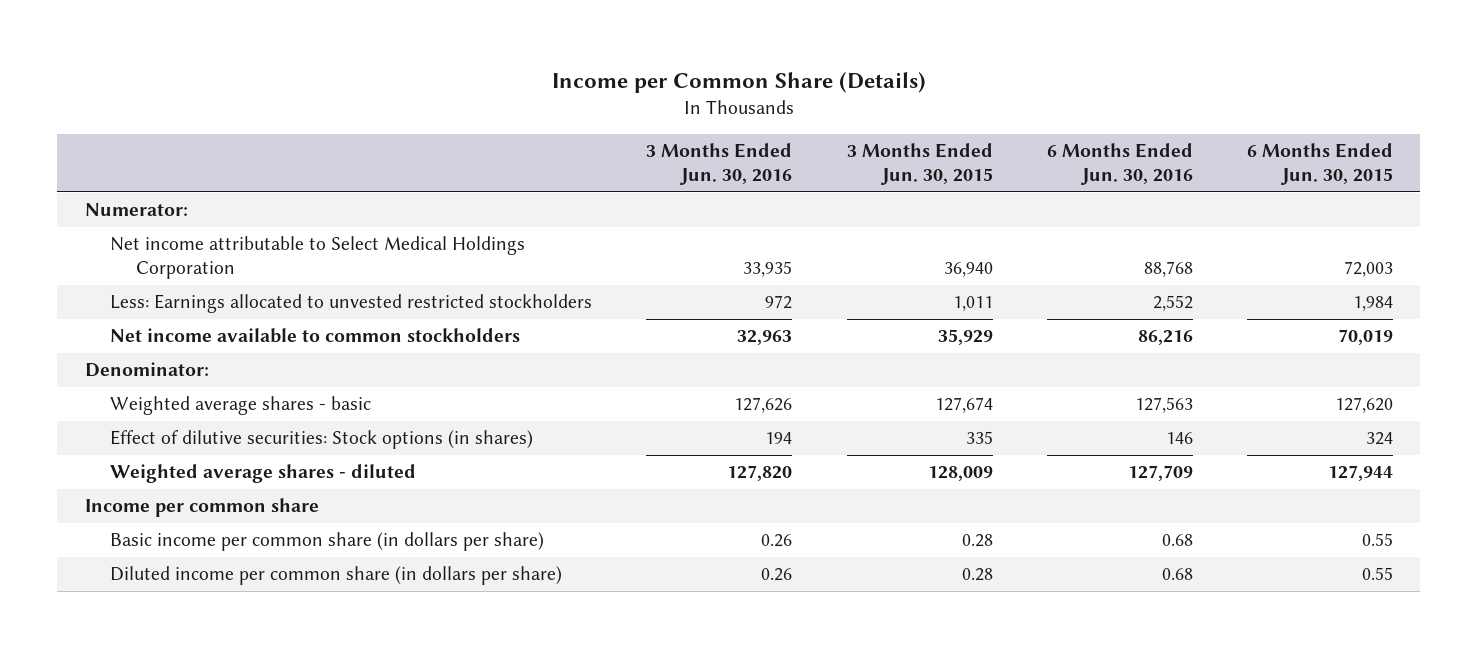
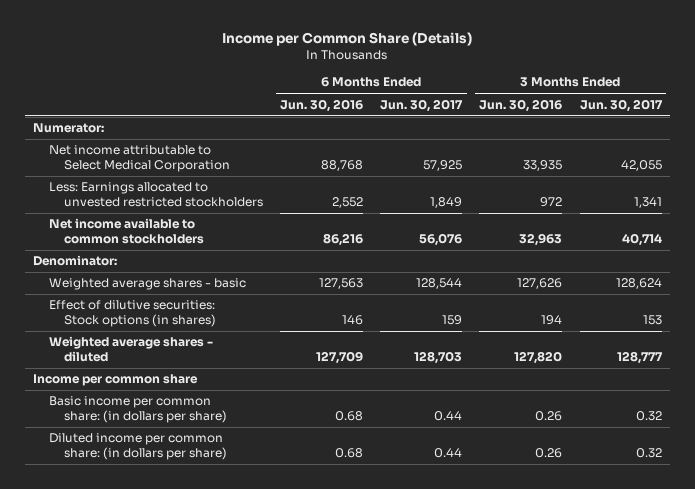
- | 3 Months Ended Jun. 30, 2016 | 3 Months Ended Jun. 30, 2015 | 6 Months Ended Jun. 30, 2016 | 6 Months Ended Jun. 30, 2015
+ | 6 Months Ended Jun. 30, 2016 | 6 Months Ended Jun. 30, 2017 | 3 Months Ended Jun. 30, 2016 | 3 Months Ended Jun. 30, 2017
- Net income attributable to Select Medical Holdings Corporation | 33,935 | 36,940 | 88,768 | 72,003
+ Net income attributable to Select Medical Corporation | 88,768 | 57,925 | 33,935 | 42,055
- Basic income per common share (in dollars per share) | 0.26 | 0.28 | 0.68 | 0.55
- Diluted income per common share (in dollars per share) | 0.26 | 0.28 | 0.68 | 0.55
+ Basic income per common share: (in dollars per share) | 0.68 | 0.44 | 0.26 | 0.32
+ Diluted income per common share: (in dollars per share) | 0.68 | 0.44 | 0.26 | 0.32

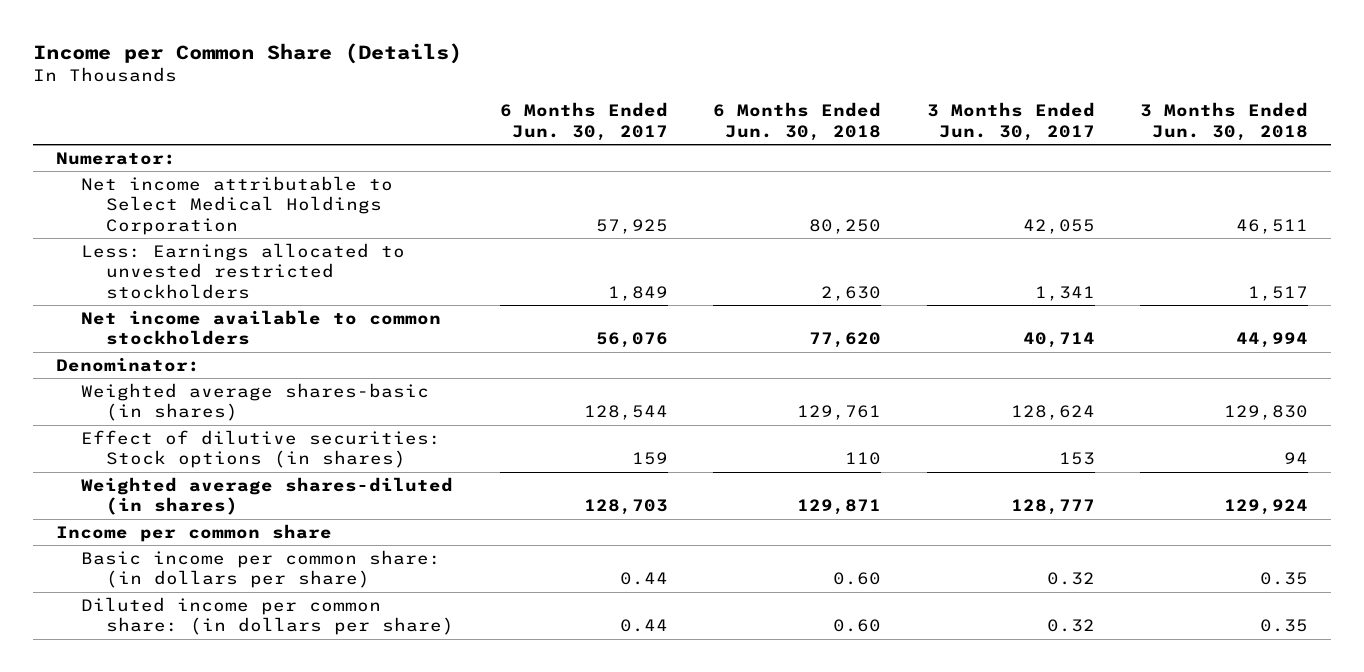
- | 6 Months Ended Jun. 30, 2016 | 6 Months Ended Jun. 30, 2017 | 3 Months Ended Jun. 30, 2016 | 3 Months Ended Jun. 30, 2017
+ | 6 Months Ended Jun. 30, 2017 | 6 Months Ended Jun. 30, 2018 | 3 Months Ended Jun. 30, 2017 | 3 Months Ended Jun. 30, 2018
- Net income attributable to Select Medical Corporation | 88,768 | 57,925 | 33,935 | 42,055
+ Net income attributable to Select Medical Holdings Corporation | 57,925 | 80,250 | 42,055 | 46,511
- Weighted average shares - basic | 127,563 | 128,544 | 127,626 | 128,624
+ Weighted average shares-basic (in shares) | 128,544 | 129,761 | 128,624 | 129,830
- Weighted average shares - diluted | 127,709 | 128,703 | 127,820 | 128,777
+ Weighted average shares-diluted (in shares) | 128,703 | 129,871 | 128,777 | 129,924

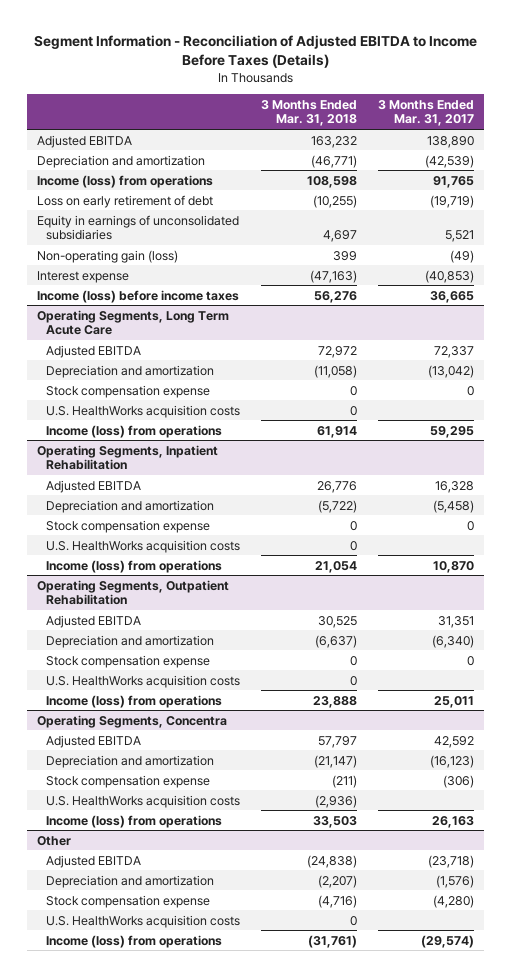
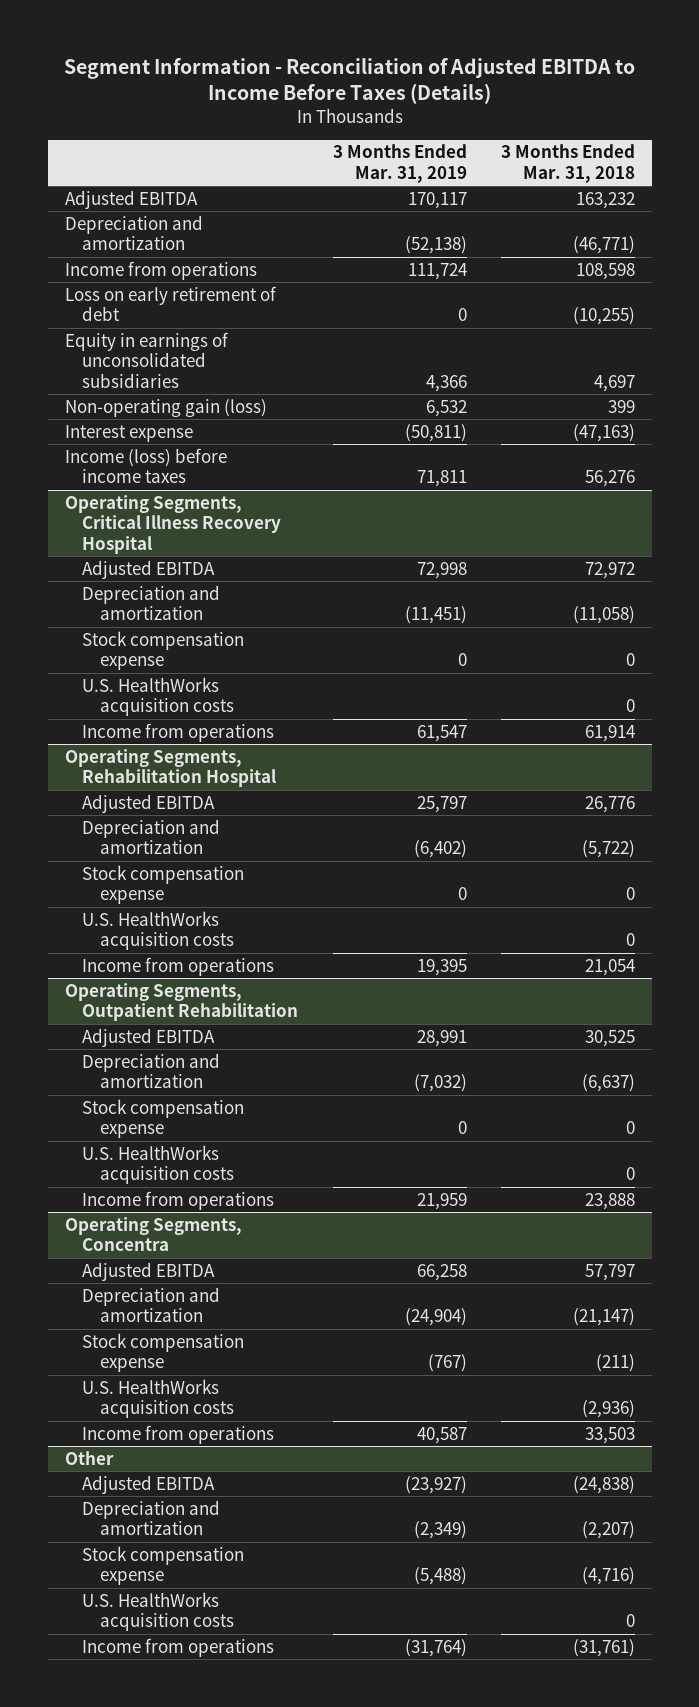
- | 3 Months Ended Mar. 31, 2018 | 3 Months Ended Mar. 31, 2017
+ | 3 Months Ended Mar. 31, 2019 | 3 Months Ended Mar. 31, 2018
- Income (loss) from operations | 108,598 | 91,765
+ Income from operations | 111,724 | 108,598
- Operating Segments, Long Term Acute Care
+ Operating Segments, Critical Illness Recovery Hospital
- Income (loss) from operations | 61,914 | 59,295
- Operating Segments, Inpatient Rehabilitation
+ Income from operations | 61,547 | 61,914
+ Operating Segments, Rehabilitation Hospital
- Income (loss) from operations | 21,054 | 10,870
+ Income from operations | 19,395 | 21,054
@ Operating Segments, Outpatient Rehabilitation
- Income (loss) from operations | 23,888 | 25,011
+ Income from operations | 21,959 | 23,888
@ Operating Segments, Concentra
- Income (loss) from operations | 33,503 | 26,163
+ Income from operations | 40,587 | 33,503
@ Other
- Income (loss) from operations | (31,761) | (29,574)
+ Income from operations | (31,764) | (31,761)

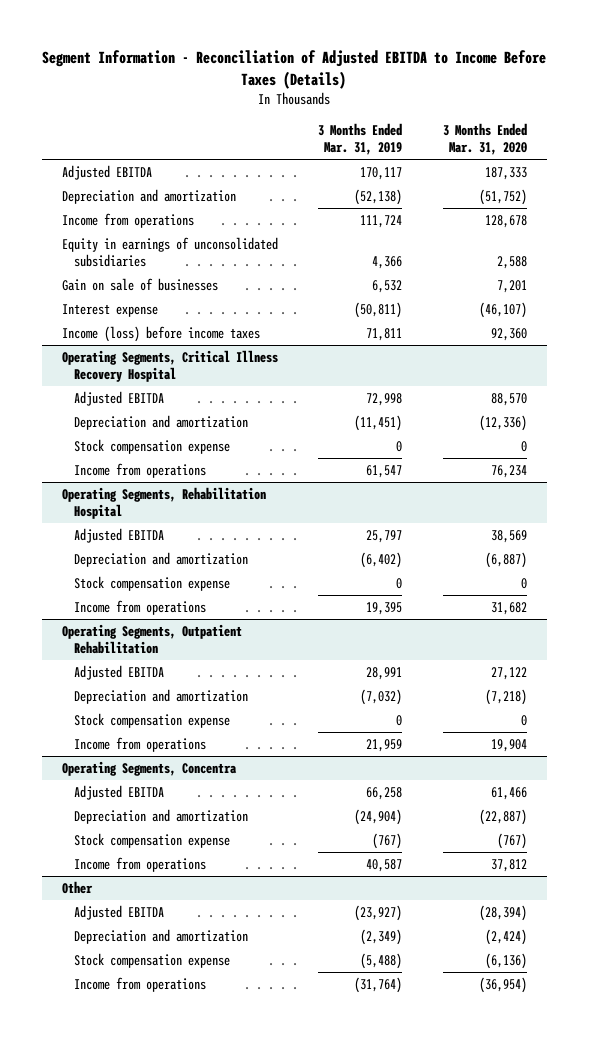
- | 3 Months Ended Mar. 31, 2019 | 3 Months Ended Mar. 31, 2018
+ | 3 Months Ended Mar. 31, 2019 | 3 Months Ended Mar. 31, 2020
- Loss on early retirement of debt | 0 | (10,255)
- Non-operating gain (loss) | 6,532 | 399
+ Gain on sale of businesses | 6,532 | 7,201
@ Operating Segments, Critical Illness Recovery Hospital
- U.S. HealthWorks acquisition costs | | 0
@ Operating Segments, Rehabilitation Hospital
- U.S. HealthWorks acquisition costs | | 0
@ Operating Segments, Outpatient Rehabilitation
- U.S. HealthWorks acquisition costs | | 0
@ Operating Segments, Concentra
- U.S. HealthWorks acquisition costs | | (2,936)
@ Other
- U.S. HealthWorks acquisition costs | | 0

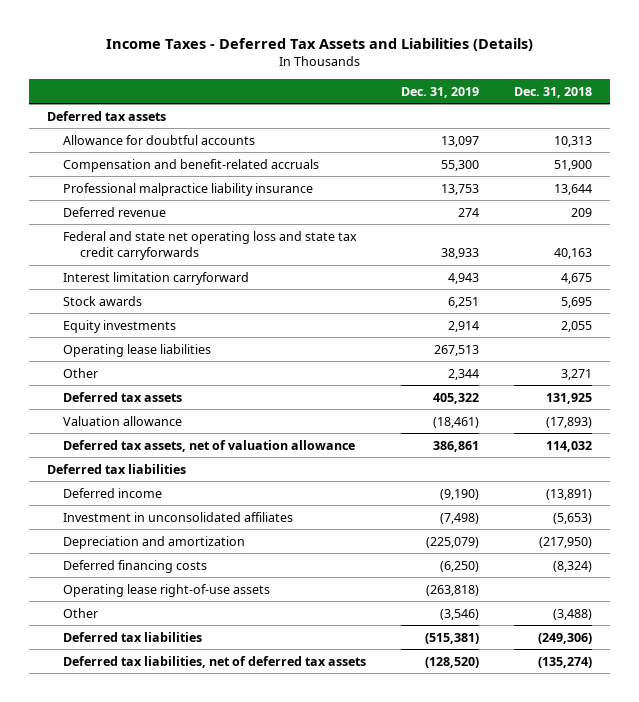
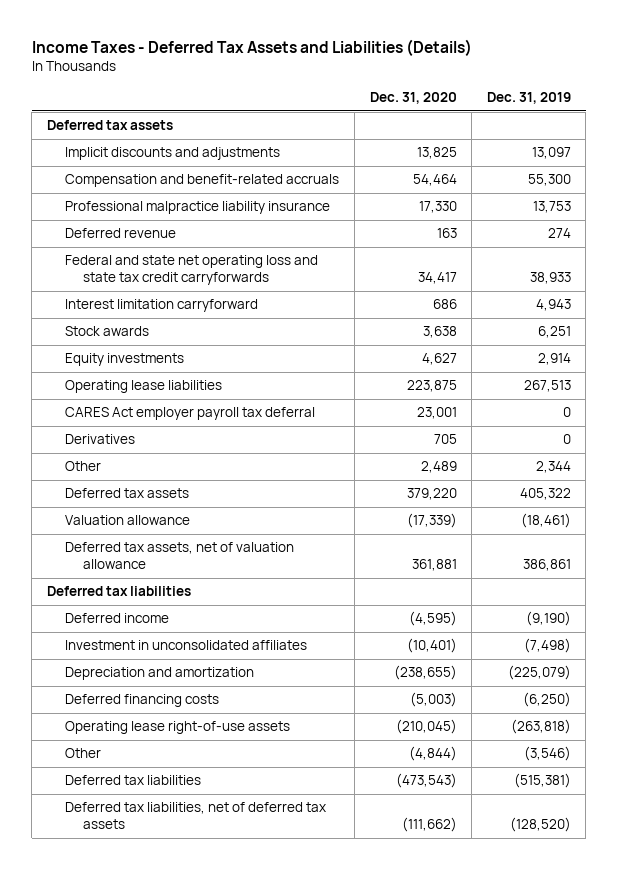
- | Dec. 31, 2019 | Dec. 31, 2018
+ | Dec. 31, 2020 | Dec. 31, 2019
- Allowance for doubtful accounts | 13,097 | 10,313
+ Implicit discounts and adjustments | 13,825 | 13,097
+ CARES Act employer payroll tax deferral | 23,001 | 0
+ Derivatives | 705 | 0

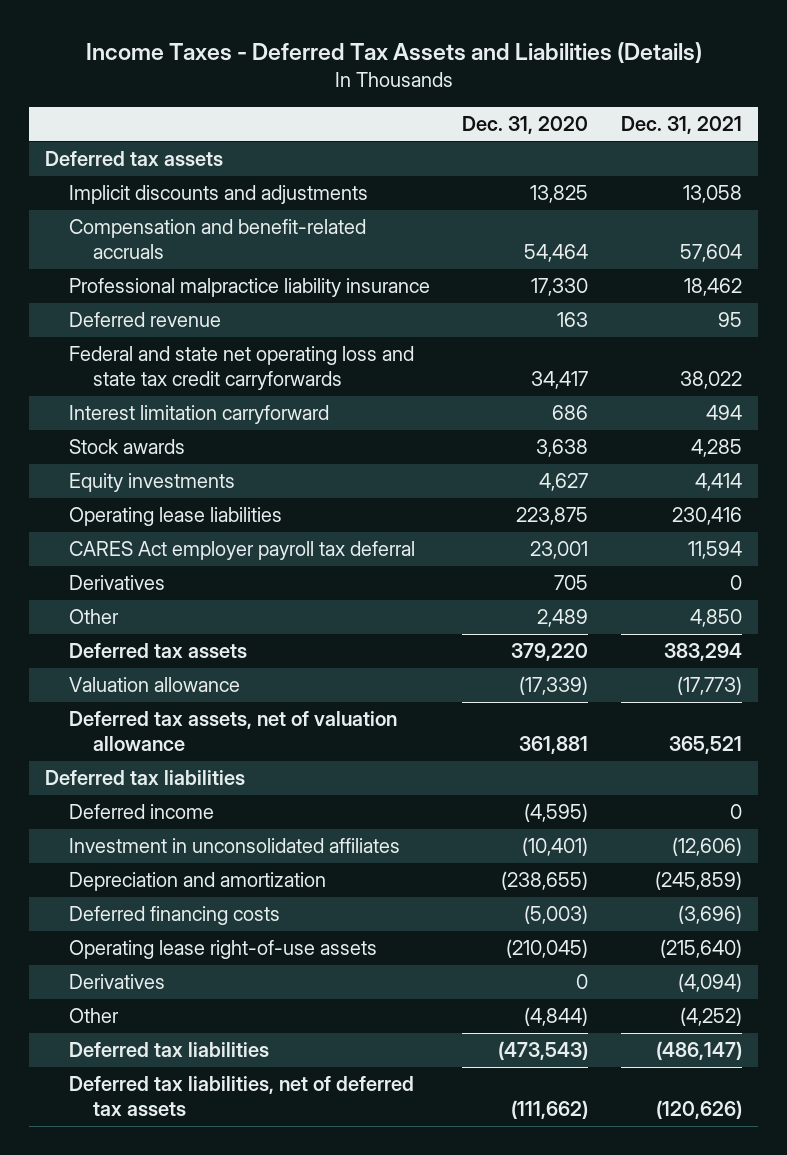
- | Dec. 31, 2020 | Dec. 31, 2019
+ | Dec. 31, 2020 | Dec. 31, 2021
+ Derivatives | 0 | (4,094)

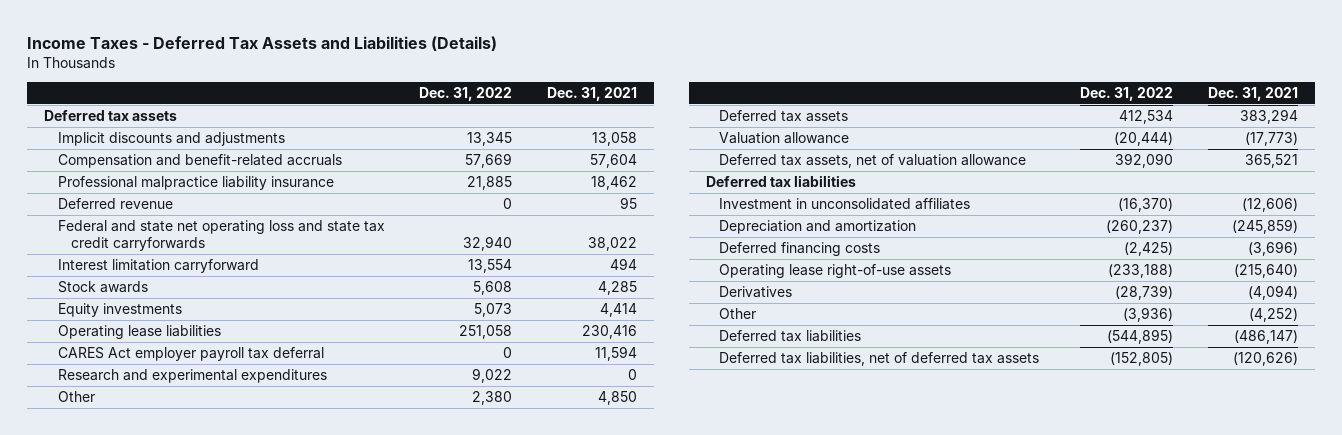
- | Dec. 31, 2020 | Dec. 31, 2021
+ | Dec. 31, 2022 | Dec. 31, 2021
- Derivatives | 705 | 0
+ Research and experimental expenditures | 9,022 | 0
- Deferred income | (4,595) | 0

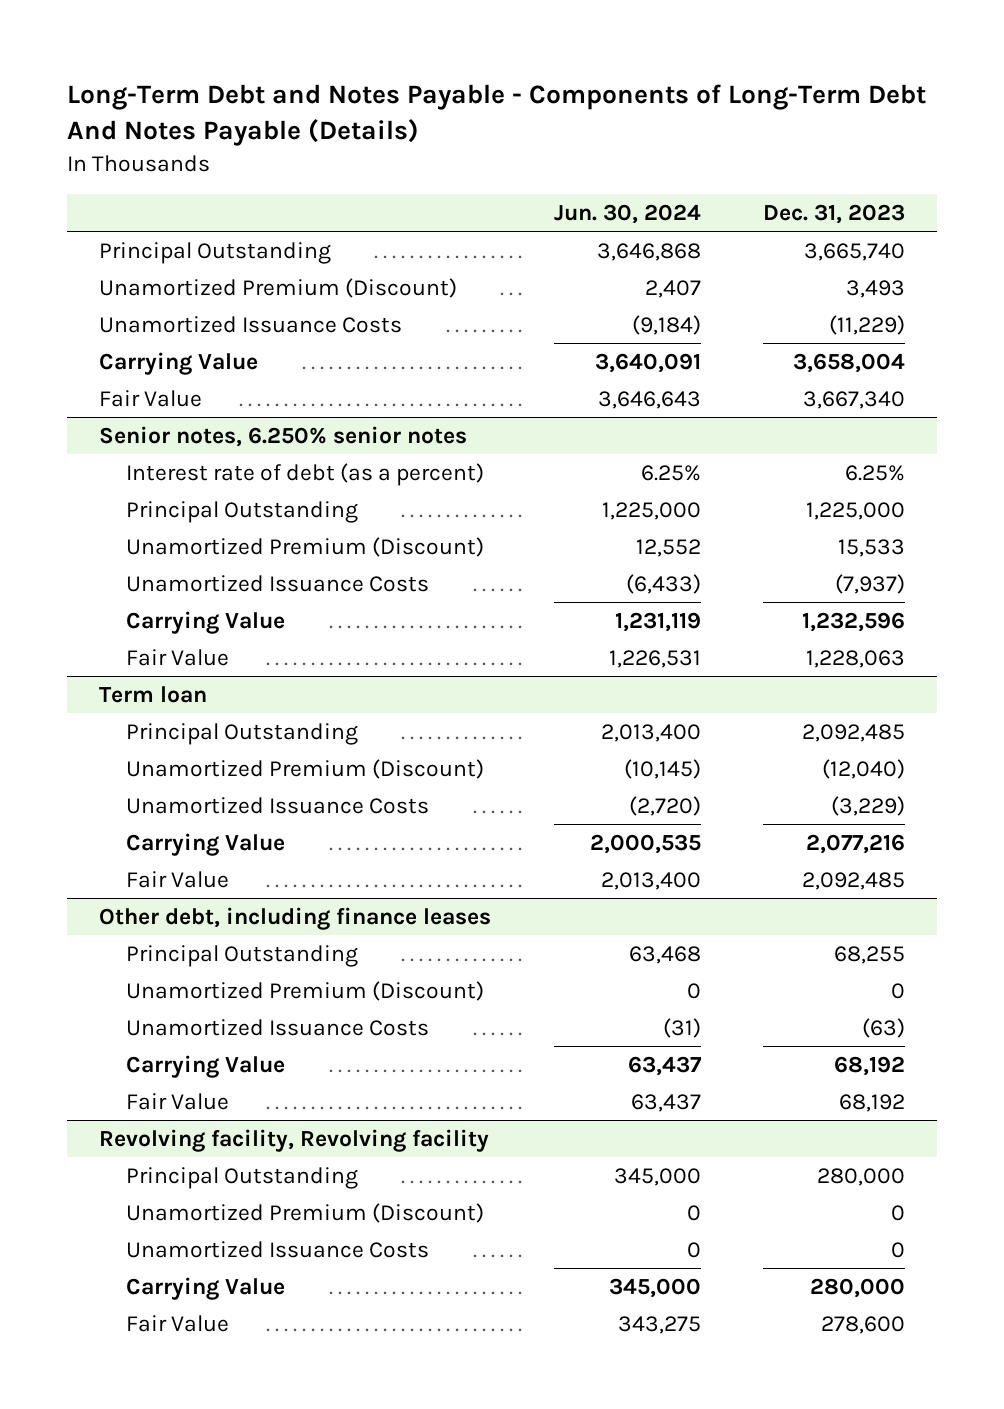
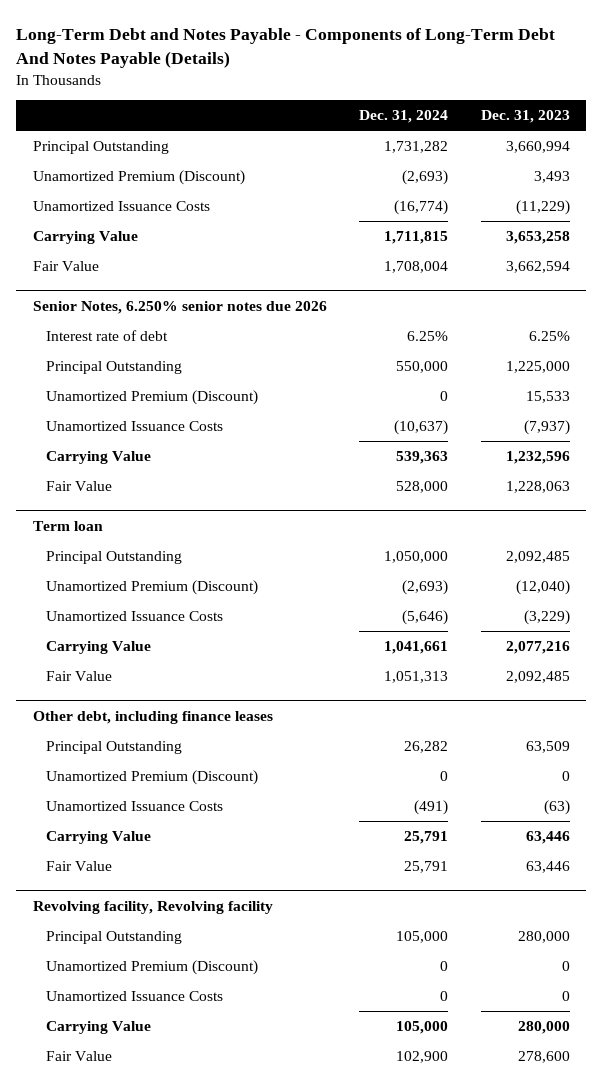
- | Jun. 30, 2024 | Dec. 31, 2023
+ | Dec. 31, 2024 | Dec. 31, 2023
- Principal Outstanding | 3,646,868 | 3,665,740
+ Principal Outstanding | 1,731,282 | 3,660,994
- Carrying Value | 3,640,091 | 3,658,004
- Fair Value | 3,646,643 | 3,667,340
- Senior notes, 6.250% senior notes
- Interest rate of debt (as a percent) | 6.25% | 6.25%
+ Carrying Value | 1,711,815 | 3,653,258
+ Fair Value | 1,708,004 | 3,662,594
+ Senior Notes, 6.250% senior notes due 2026
+ Interest rate of debt | 6.25% | 6.25%
@ Other debt, including finance leases
- Principal Outstanding | 63,468 | 68,255
+ Principal Outstanding | 26,282 | 63,509
- Carrying Value | 63,437 | 68,192
- Fair Value | 63,437 | 68,192
+ Carrying Value | 25,791 | 63,446
+ Fair Value | 25,791 | 63,446

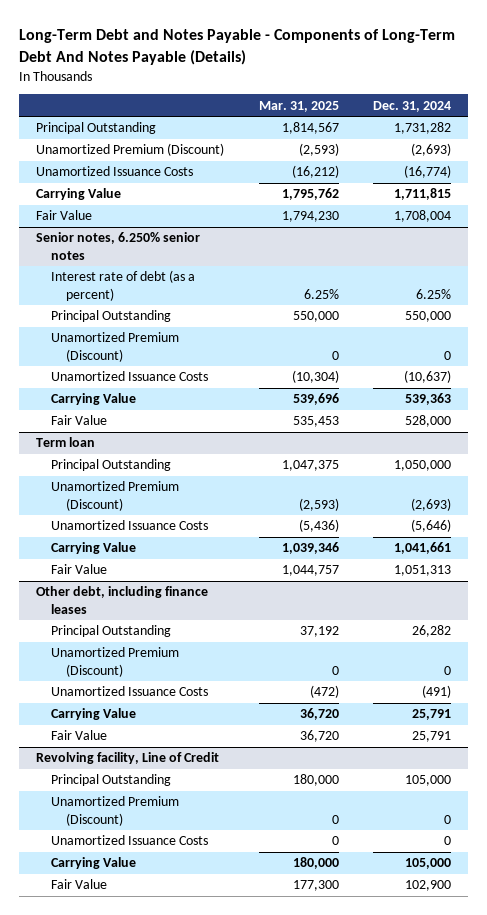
- | Dec. 31, 2024 | Dec. 31, 2023
+ | Mar. 31, 2025 | Dec. 31, 2024
- Senior Notes, 6.250% senior notes due 2026
- Interest rate of debt | 6.25% | 6.25%
+ Senior notes, 6.250% senior notes
+ Interest rate of debt (as a percent) | 6.25% | 6.25%
- Revolving facility, Revolving facility
+ Revolving facility, Line of Credit

